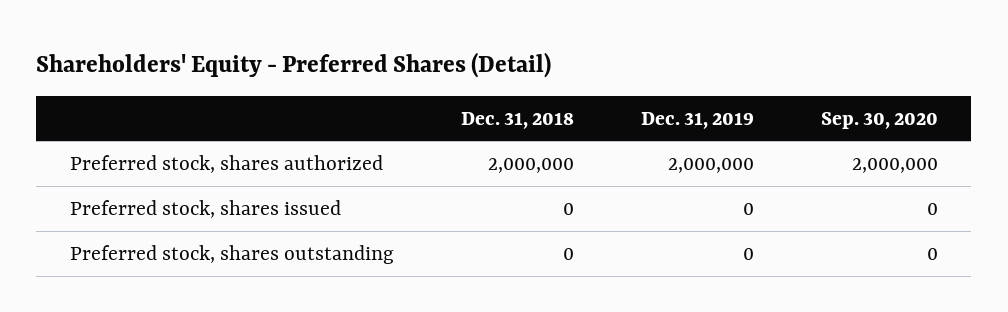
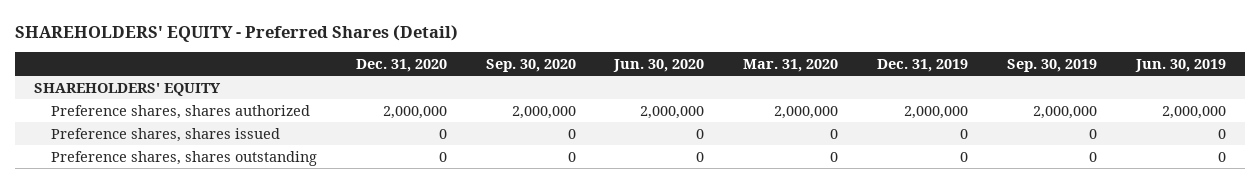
- Shareholders' Equity - Preferred Shares (Detail)
+ SHAREHOLDERS' EQUITY - Preferred Shares (Detail)
- | Dec. 31, 2018 | Dec. 31, 2019 | Sep. 30, 2020
+ | Dec. 31, 2020 | Sep. 30, 2020 | Jun. 30, 2020 | Mar. 31, 2020 | Dec. 31, 2019 | Sep. 30, 2019 | Jun. 30, 2019
- Preferred stock, shares authorized | 2,000,000 | 2,000,000 | 2,000,000
- Preferred stock, shares issued | 0 | 0 | 0
- Preferred stock, shares outstanding | 0 | 0 | 0
+ SHAREHOLDERS' EQUITY
+ Preference shares, shares authorized | 2,000,000 | 2,000,000 | 2,000,000 | 2,000,000 | 2,000,000 | 2,000,000 | 2,000,000
+ Preference shares, shares issued | 0 | 0 | 0 | 0 | 0 | 0 | 0
+ Preference shares, shares outstanding | 0 | 0 | 0 | 0 | 0 | 0 | 0

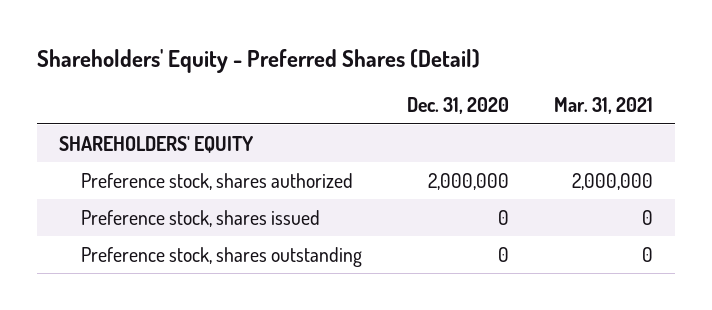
- SHAREHOLDERS' EQUITY - Preferred Shares (Detail)
+ Shareholders' Equity - Preferred Shares (Detail)
- | Dec. 31, 2020 | Sep. 30, 2020 | Jun. 30, 2020 | Mar. 31, 2020 | Dec. 31, 2019 | Sep. 30, 2019 | Jun. 30, 2019
+ | Dec. 31, 2020 | Mar. 31, 2021
- Preference shares, shares authorized | 2,000,000 | 2,000,000 | 2,000,000 | 2,000,000 | 2,000,000 | 2,000,000 | 2,000,000
- Preference shares, shares issued | 0 | 0 | 0 | 0 | 0 | 0 | 0
- Preference shares, shares outstanding | 0 | 0 | 0 | 0 | 0 | 0 | 0
+ Preference stock, shares authorized | 2,000,000 | 2,000,000
+ Preference stock, shares issued | 0 | 0
+ Preference stock, shares outstanding | 0 | 0

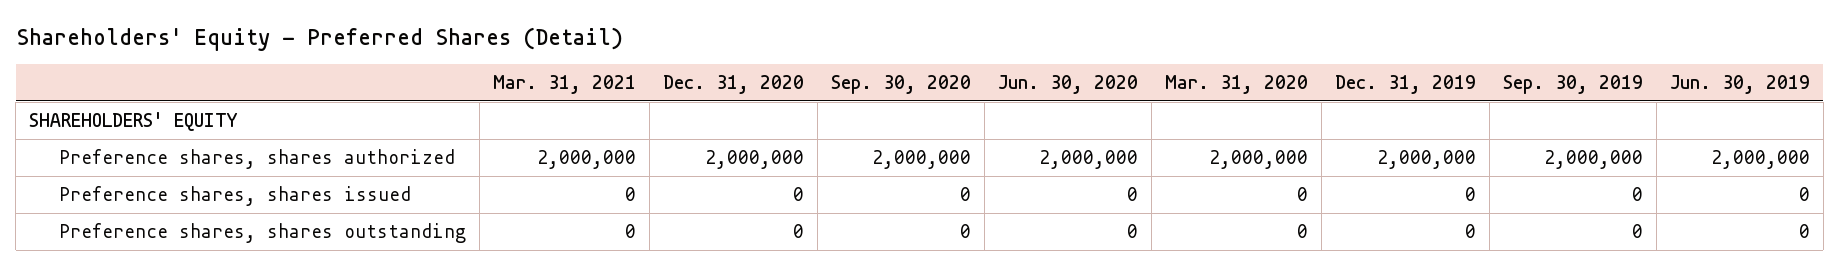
- | Dec. 31, 2020 | Mar. 31, 2021
+ | Mar. 31, 2021 | Dec. 31, 2020 | Sep. 30, 2020 | Jun. 30, 2020 | Mar. 31, 2020 | Dec. 31, 2019 | Sep. 30, 2019 | Jun. 30, 2019
- Preference stock, shares authorized | 2,000,000 | 2,000,000
- Preference stock, shares issued | 0 | 0
- Preference stock, shares outstanding | 0 | 0
+ Preference shares, shares authorized | 2,000,000 | 2,000,000 | 2,000,000 | 2,000,000 | 2,000,000 | 2,000,000 | 2,000,000 | 2,000,000
+ Preference shares, shares issued | 0 | 0 | 0 | 0 | 0 | 0 | 0 | 0
+ Preference shares, shares outstanding | 0 | 0 | 0 | 0 | 0 | 0 | 0 | 0

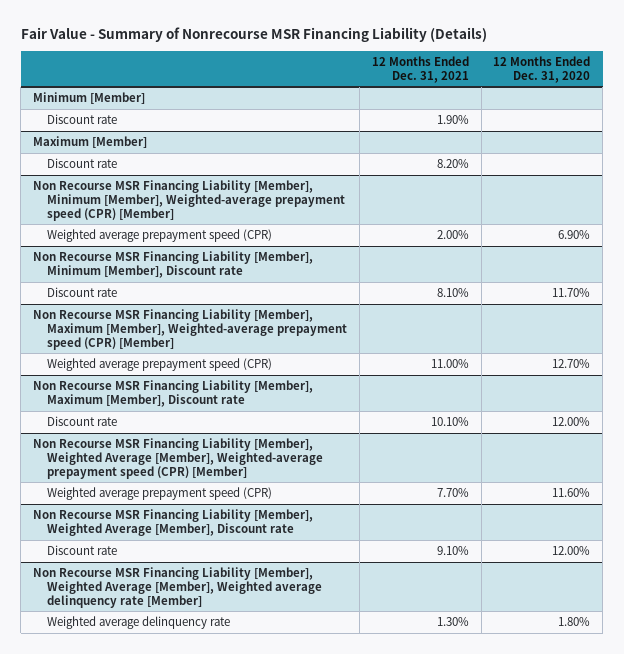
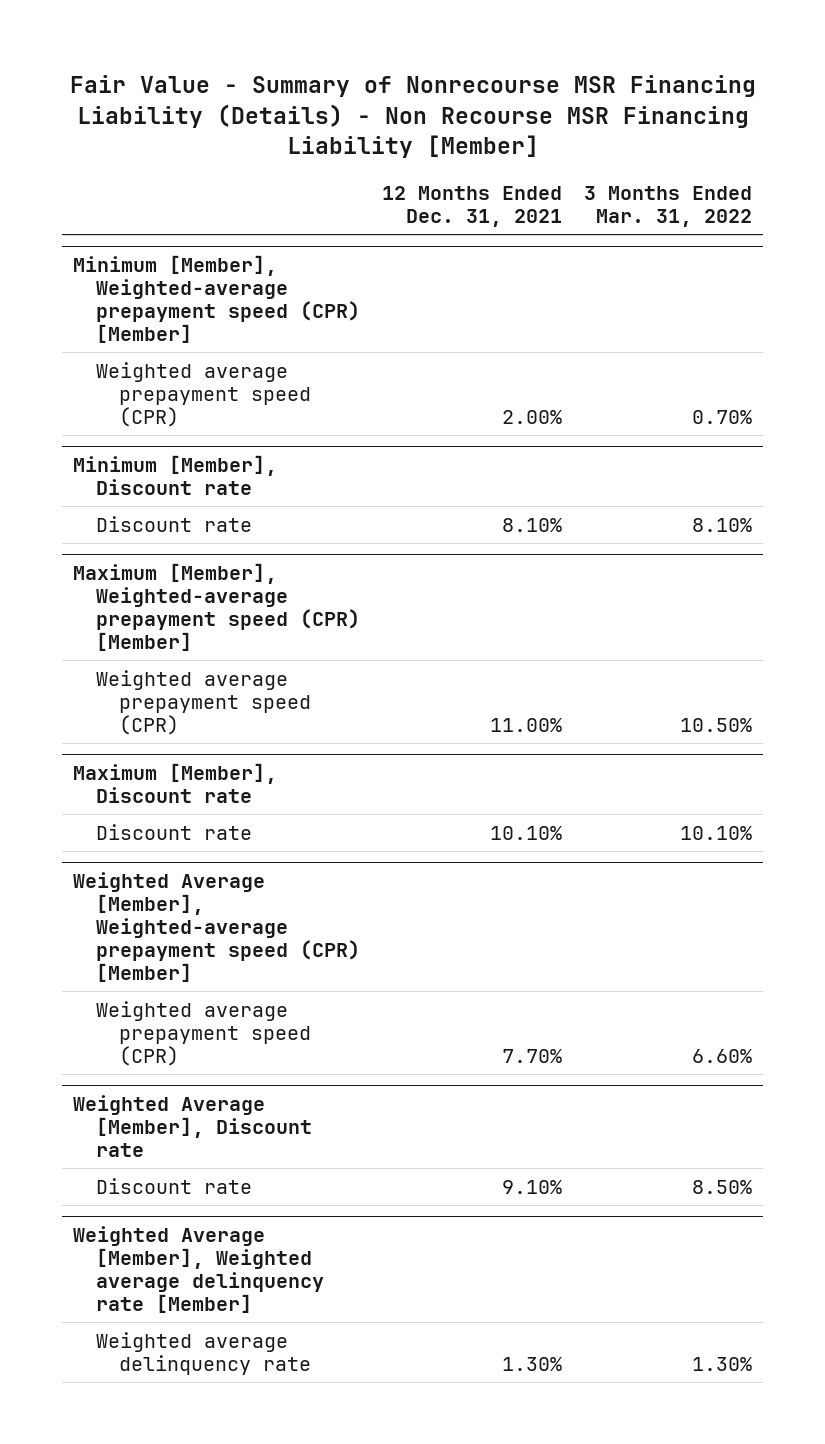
- Fair Value - Summary of Nonrecourse MSR Financing Liability (Details)
+ Fair Value - Summary of Nonrecourse MSR Financing Liability (Details) - Non Recourse MSR Financing Liability [Member]
- | 12 Months Ended Dec. 31, 2021 | 12 Months Ended Dec. 31, 2020
+ | 12 Months Ended Dec. 31, 2021 | 3 Months Ended Mar. 31, 2022
- Minimum [Member]
- Discount rate | 1.90% |
- Maximum [Member]
- Discount rate | 8.20% |
- Non Recourse MSR Financing Liability [Member], Minimum [Member], Weighted-average prepayment speed (CPR) [Member]
+ Minimum [Member], Weighted-average prepayment speed (CPR) [Member]
- Non Recourse MSR Financing Liability [Member], Minimum [Member], Discount rate
+ Minimum [Member], Discount rate
- Non Recourse MSR Financing Liability [Member], Maximum [Member], Weighted-average prepayment speed (CPR) [Member]
+ Maximum [Member], Weighted-average prepayment speed (CPR) [Member]
- Non Recourse MSR Financing Liability [Member], Maximum [Member], Discount rate
+ Maximum [Member], Discount rate
- Non Recourse MSR Financing Liability [Member], Weighted Average [Member], Weighted-average prepayment speed (CPR) [Member]
+ Weighted Average [Member], Weighted-average prepayment speed (CPR) [Member]
- Non Recourse MSR Financing Liability [Member], Weighted Average [Member], Discount rate
+ Weighted Average [Member], Discount rate
- Non Recourse MSR Financing Liability [Member], Weighted Average [Member], Weighted average delinquency rate [Member]
+ Weighted Average [Member], Weighted average delinquency rate [Member]

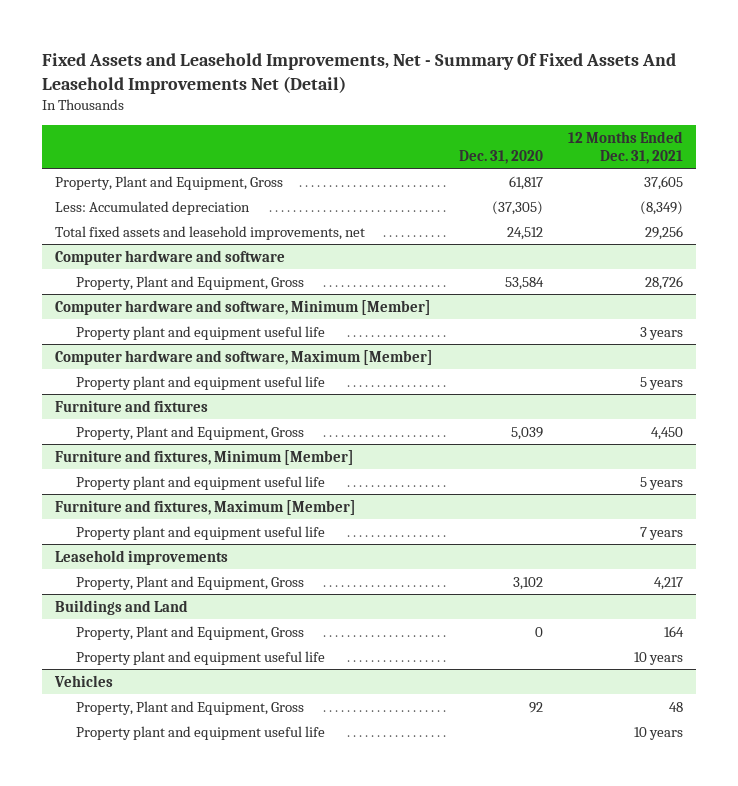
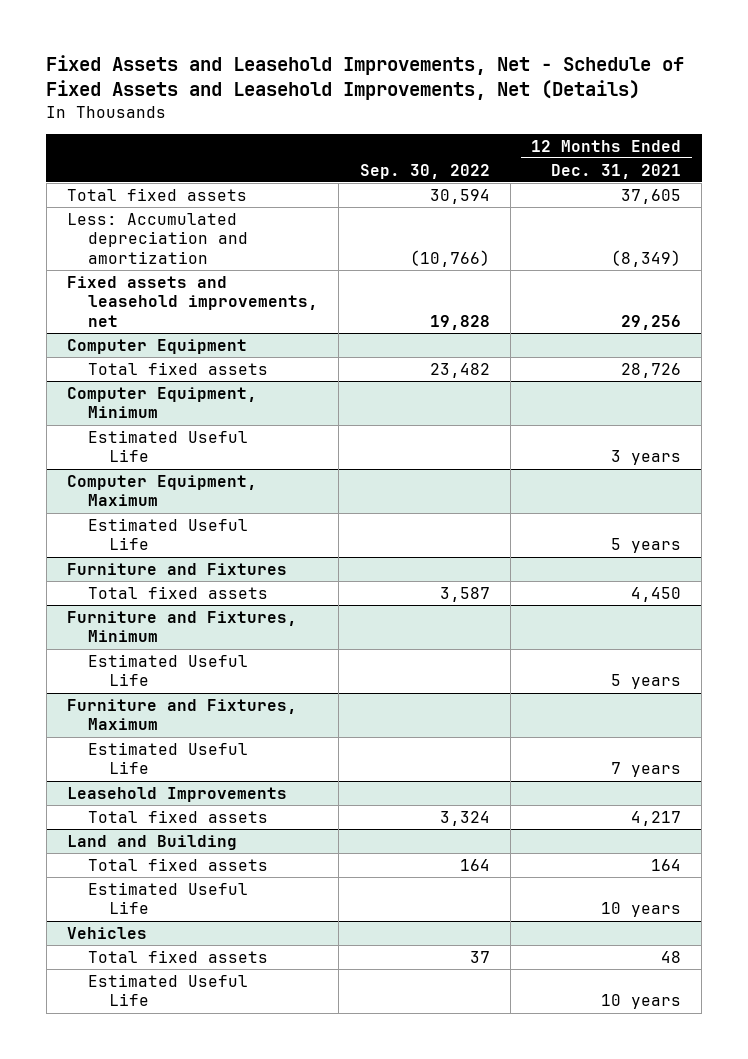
- Fixed Assets and Leasehold Improvements, Net - Summary Of Fixed Assets And Leasehold Improvements Net (Detail)
+ Fixed Assets and Leasehold Improvements, Net - Schedule of Fixed Assets and Leasehold Improvements, Net (Details)
- | Dec. 31, 2020 | 12 Months Ended Dec. 31, 2021
+ | Sep. 30, 2022 | 12 Months Ended Dec. 31, 2021
- Property, Plant and Equipment, Gross | 61,817 | 37,605
- Less: Accumulated depreciation | (37,305) | (8,349)
- Total fixed assets and leasehold improvements, net | 24,512 | 29,256
- Computer hardware and software
- Property, Plant and Equipment, Gross | 53,584 | 28,726
- Computer hardware and software, Minimum [Member]
- Property plant and equipment useful life | | 3 years
- Computer hardware and software, Maximum [Member]
- Property plant and equipment useful life | | 5 years
- Furniture and fixtures
- Property, Plant and Equipment, Gross | 5,039 | 4,450
- Furniture and fixtures, Minimum [Member]
- Property plant and equipment useful life | | 5 years
- Furniture and fixtures, Maximum [Member]
- Property plant and equipment useful life | | 7 years
- Leasehold improvements
- Property, Plant and Equipment, Gross | 3,102 | 4,217
- Buildings and Land
- Property, Plant and Equipment, Gross | 0 | 164
- Property plant and equipment useful life | | 10 years
+ Total fixed assets | 30,594 | 37,605
+ Less: Accumulated depreciation and amortization | (10,766) | (8,349)
+ Fixed assets and leasehold improvements, net | 19,828 | 29,256
+ Computer Equipment
+ Total fixed assets | 23,482 | 28,726
+ Computer Equipment, Minimum
+ Estimated Useful Life | | 3 years
+ Computer Equipment, Maximum
+ Estimated Useful Life | | 5 years
+ Furniture and Fixtures
+ Total fixed assets | 3,587 | 4,450
+ Furniture and Fixtures, Minimum
+ Estimated Useful Life | | 5 years
+ Furniture and Fixtures, Maximum
+ Estimated Useful Life | | 7 years
+ Leasehold Improvements
+ Total fixed assets | 3,324 | 4,217
+ Land and Building
+ Total fixed assets | 164 | 164
+ Estimated Useful Life | | 10 years
@ Vehicles
- Property, Plant and Equipment, Gross | 92 | 48
- Property plant and equipment useful life | | 10 years
+ Total fixed assets | 37 | 48
+ Estimated Useful Life | | 10 years

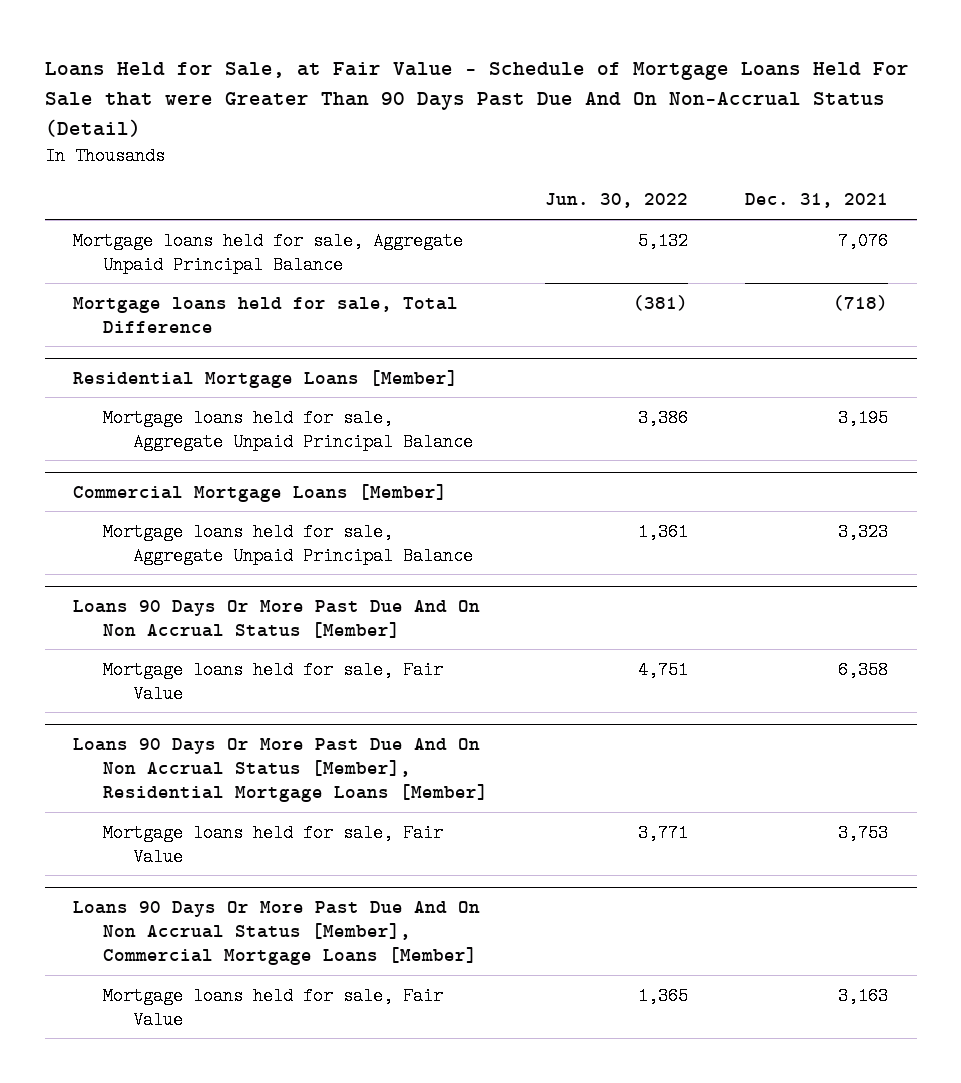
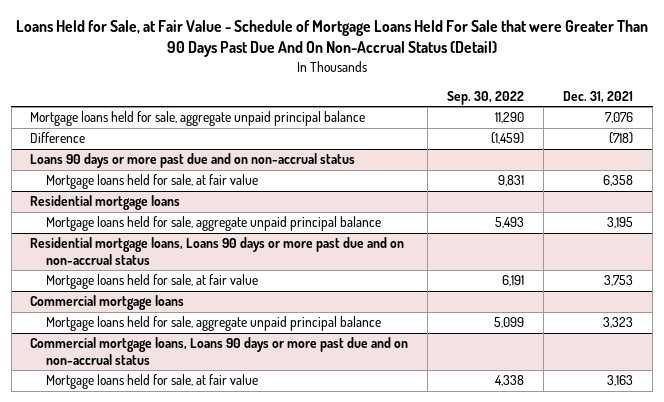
- | Jun. 30, 2022 | Dec. 31, 2021
+ | Sep. 30, 2022 | Dec. 31, 2021
- Mortgage loans held for sale, Aggregate Unpaid Principal Balance | 5,132 | 7,076
- Mortgage loans held for sale, Total Difference | (381) | (718)
- Residential Mortgage Loans [Member]
- Mortgage loans held for sale, Aggregate Unpaid Principal Balance | 3,386 | 3,195
- Commercial Mortgage Loans [Member]
- Mortgage loans held for sale, Aggregate Unpaid Principal Balance | 1,361 | 3,323
- Loans 90 Days Or More Past Due And On Non Accrual Status [Member]
- Mortgage loans held for sale, Fair Value | 4,751 | 6,358
- Loans 90 Days Or More Past Due And On Non Accrual Status [Member], Residential Mortgage Loans [Member]
- Mortgage loans held for sale, Fair Value | 3,771 | 3,753
- Loans 90 Days Or More Past Due And On Non Accrual Status [Member], Commercial Mortgage Loans [Member]
- Mortgage loans held for sale, Fair Value | 1,365 | 3,163
+ Mortgage loans held for sale, aggregate unpaid principal balance | 11,290 | 7,076
+ Difference | (1,459) | (718)
+ Loans 90 days or more past due and on non-accrual status
+ Mortgage loans held for sale, at fair value | 9,831 | 6,358
+ Residential mortgage loans
+ Mortgage loans held for sale, aggregate unpaid principal balance | 5,493 | 3,195
+ Residential mortgage loans, Loans 90 days or more past due and on non-accrual status
+ Mortgage loans held for sale, at fair value | 6,191 | 3,753
+ Commercial mortgage loans
+ Mortgage loans held for sale, aggregate unpaid principal balance | 5,099 | 3,323
+ Commercial mortgage loans, Loans 90 days or more past due and on non-accrual status
+ Mortgage loans held for sale, at fair value | 4,338 | 3,163

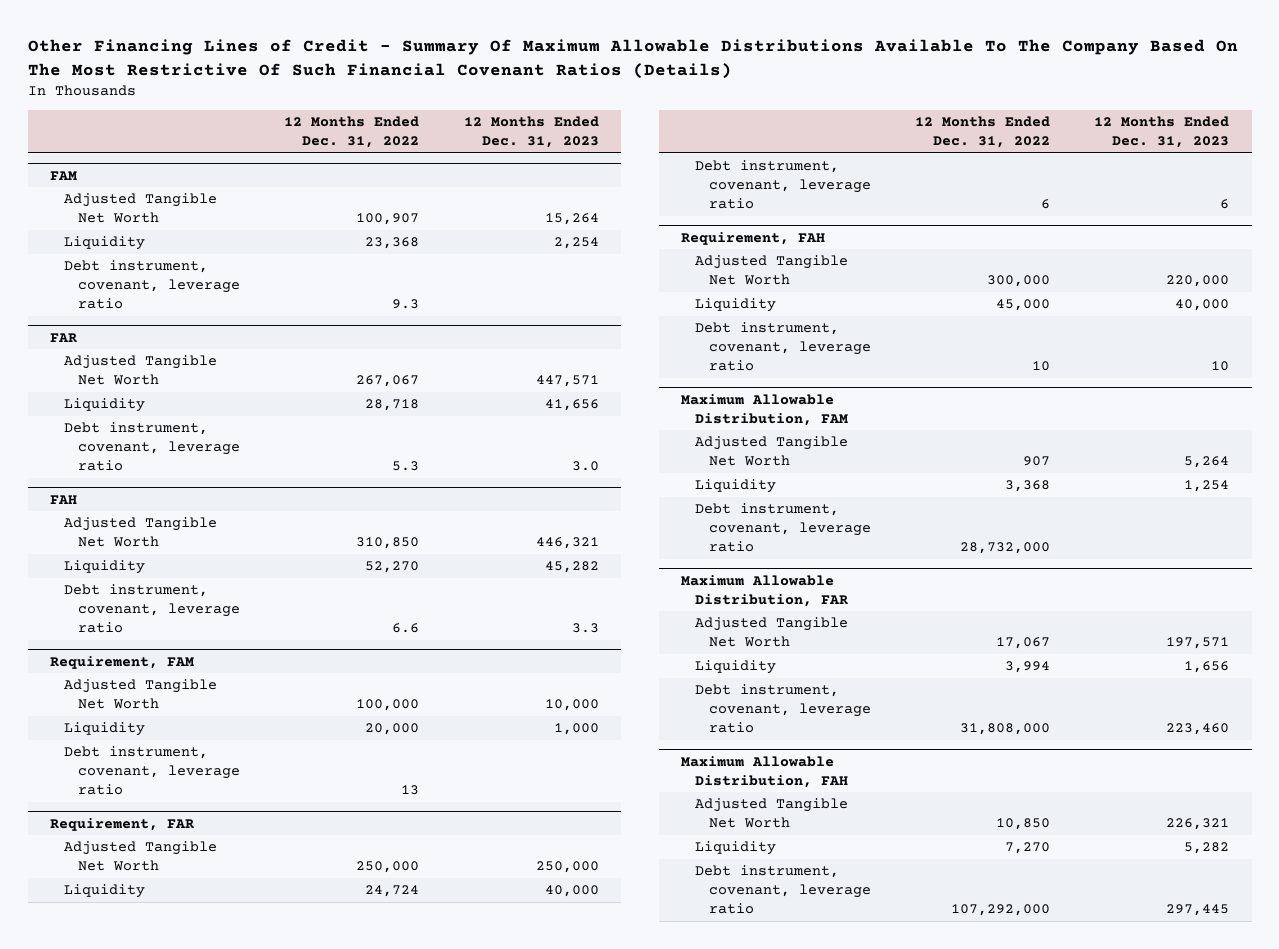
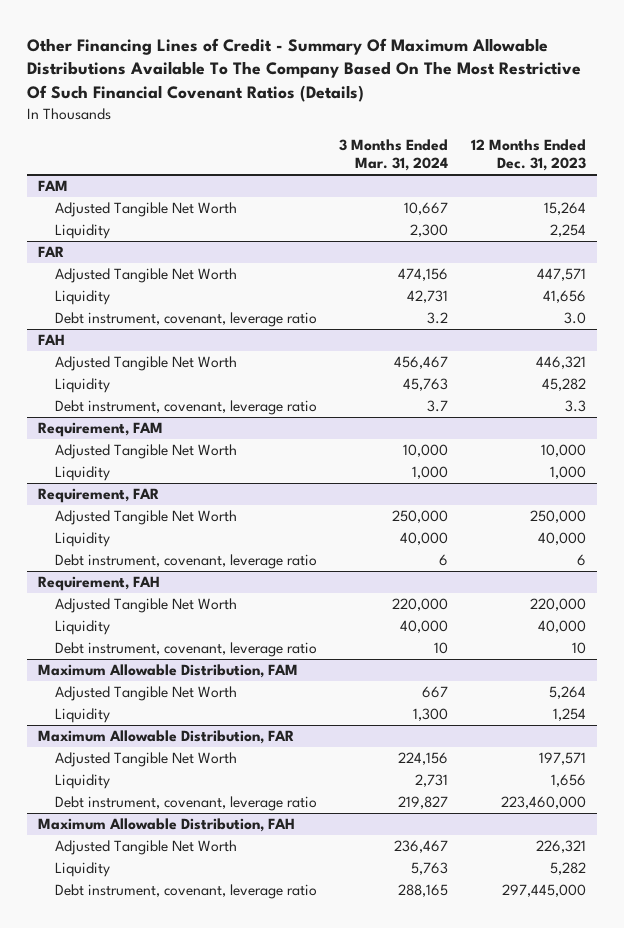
- | 12 Months Ended Dec. 31, 2022 | 12 Months Ended Dec. 31, 2023
+ | 3 Months Ended Mar. 31, 2024 | 12 Months Ended Dec. 31, 2023
@ FAM
- Debt instrument, covenant, leverage ratio | 9.3 |
@ Requirement, FAM
- Debt instrument, covenant, leverage ratio | 13 |
@ Maximum Allowable Distribution, FAM
- Debt instrument, covenant, leverage ratio | 28,732,000 |
@ Maximum Allowable Distribution, FAR
- Debt instrument, covenant, leverage ratio | 31,808,000 | 223,460
+ Debt instrument, covenant, leverage ratio | 219,827 | 223,460,000
@ Maximum Allowable Distribution, FAH
- Debt instrument, covenant, leverage ratio | 107,292,000 | 297,445
+ Debt instrument, covenant, leverage ratio | 288,165 | 297,445,000

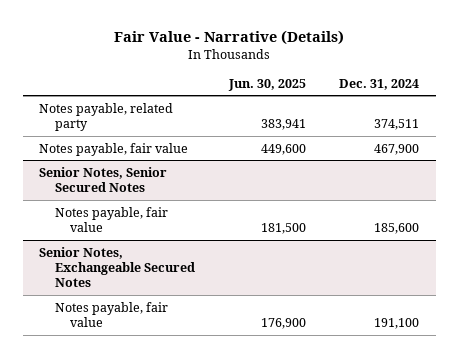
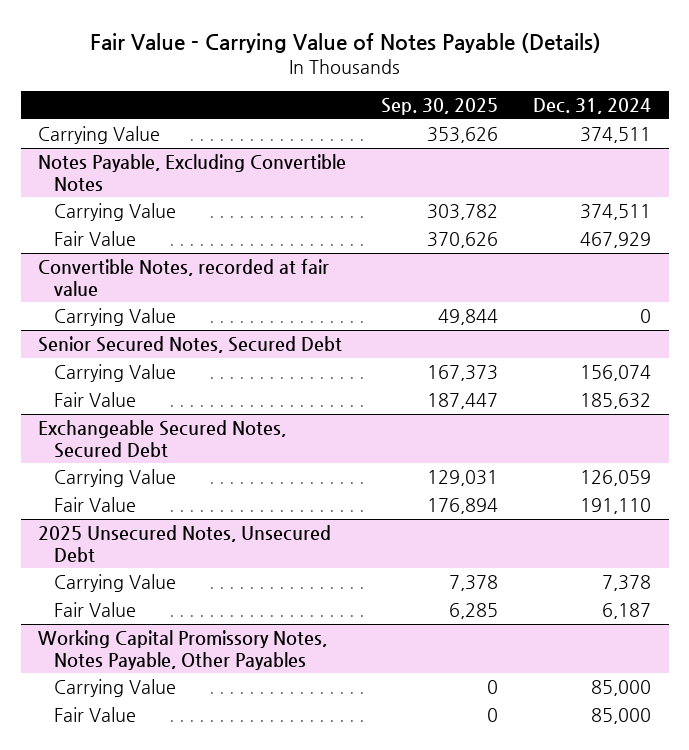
- Fair Value - Narrative (Details)
+ Fair Value - Carrying Value of Notes Payable (Details)
- | Jun. 30, 2025 | Dec. 31, 2024
+ | Sep. 30, 2025 | Dec. 31, 2024
- Notes payable, related party | 383,941 | 374,511
- Notes payable, fair value | 449,600 | 467,900
- Senior Notes, Senior Secured Notes
- Notes payable, fair value | 181,500 | 185,600
- Senior Notes, Exchangeable Secured Notes
- Notes payable, fair value | 176,900 | 191,100
+ Carrying Value | 353,626 | 374,511
+ Notes Payable, Excluding Convertible Notes
+ Carrying Value | 303,782 | 374,511
+ Fair Value | 370,626 | 467,929
+ Convertible Notes, recorded at fair value
+ Carrying Value | 49,844 | 0
+ Senior Secured Notes, Secured Debt
+ Carrying Value | 167,373 | 156,074
+ Fair Value | 187,447 | 185,632
+ Exchangeable Secured Notes, Secured Debt
+ Carrying Value | 129,031 | 126,059
+ Fair Value | 176,894 | 191,110
+ 2025 Unsecured Notes, Unsecured Debt
+ Carrying Value | 7,378 | 7,378
+ Fair Value | 6,285 | 6,187
+ Working Capital Promissory Notes, Notes Payable, Other Payables
+ Carrying Value | 0 | 85,000
+ Fair Value | 0 | 85,000

